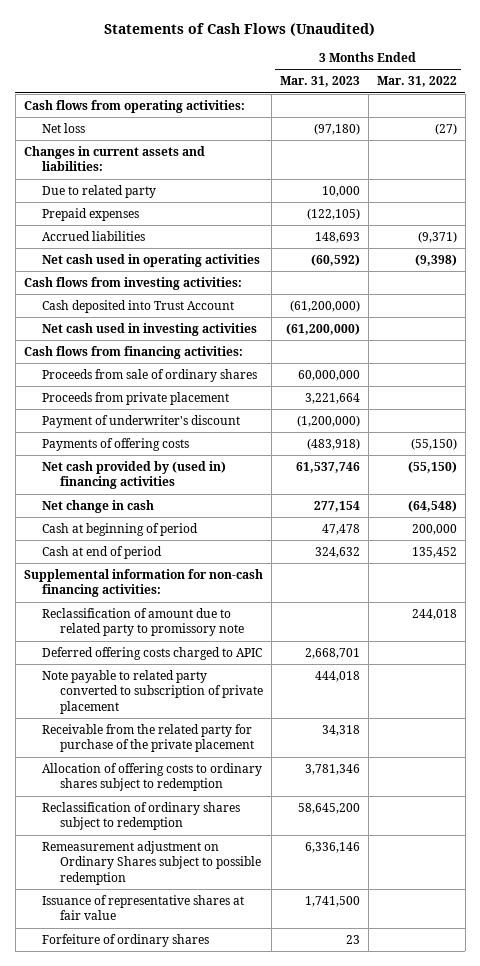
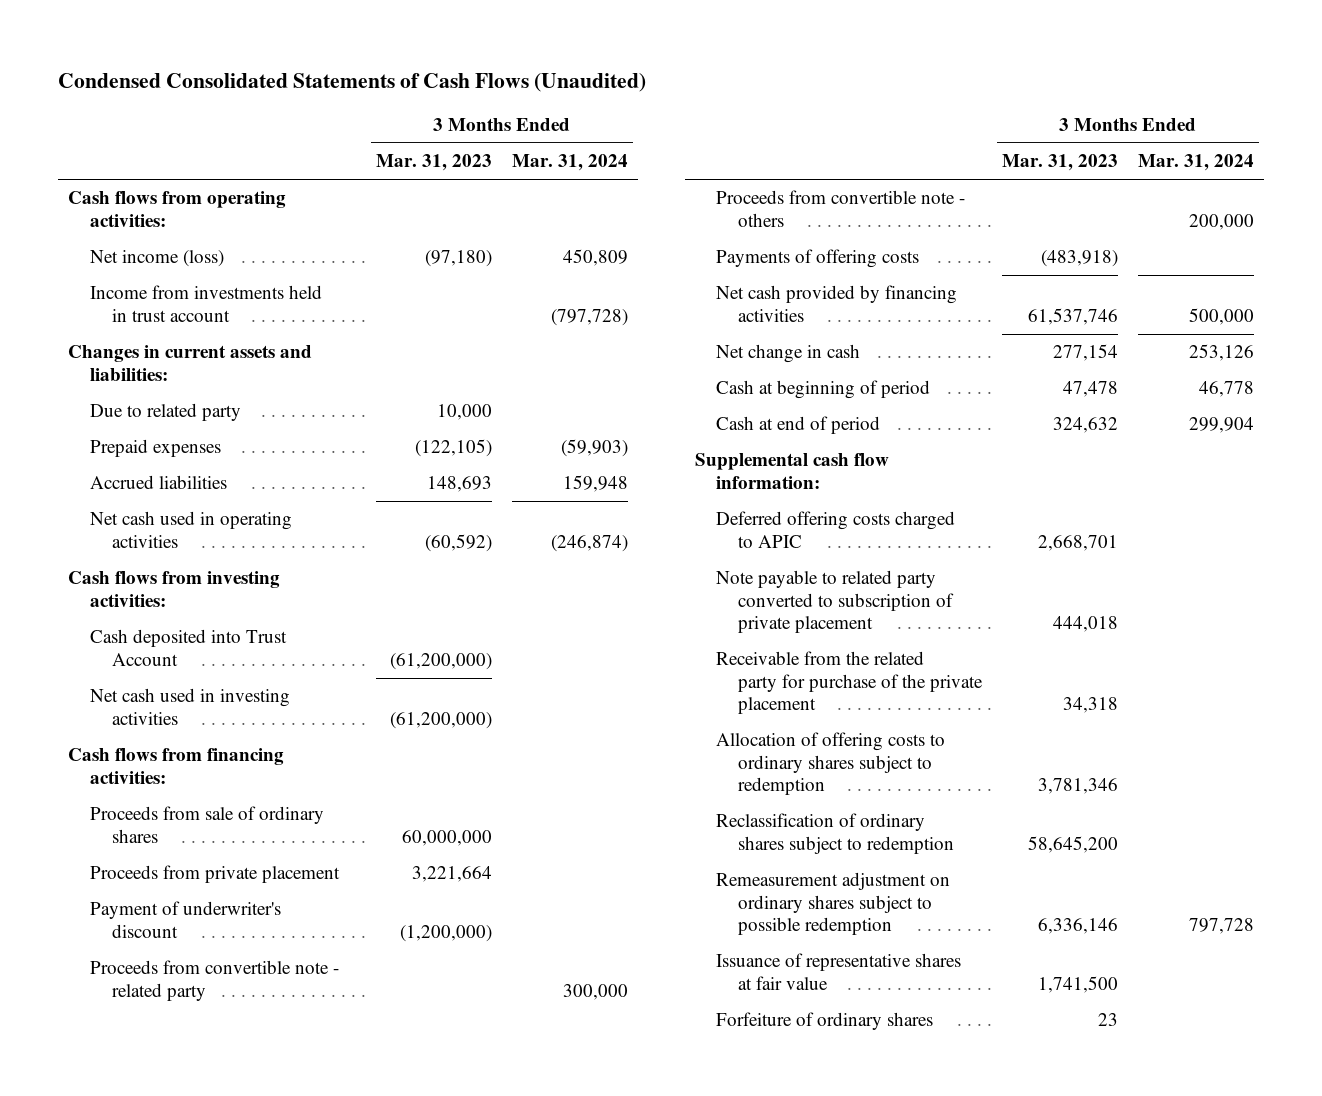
- Statements of Cash Flows (Unaudited)
+ Condensed Consolidated Statements of Cash Flows (Unaudited)
- | 3 Months Ended Mar. 31, 2023 | 3 Months Ended Mar. 31, 2022
+ | 3 Months Ended Mar. 31, 2023 | 3 Months Ended Mar. 31, 2024
- Net loss | (97,180) | (27)
+ Net income (loss) | (97,180) | 450,809
+ Income from investments held in trust account | | (797,728)
+ Proceeds from convertible note - related party | | 300,000
+ Proceeds from convertible note - others | | 200,000
- Net cash provided by (used in) financing activities | 61,537,746 | (55,150)
+ Net cash provided by financing activities | 61,537,746 | 500,000
- Supplemental information for non-cash financing activities:
- Reclassification of amount due to related party to promissory note | | 244,018
+ Supplemental cash flow information:
- Remeasurement adjustment on Ordinary Shares subject to possible redemption | 6,336,146 |
+ Remeasurement adjustment on ordinary shares subject to possible redemption | 6,336,146 | 797,728

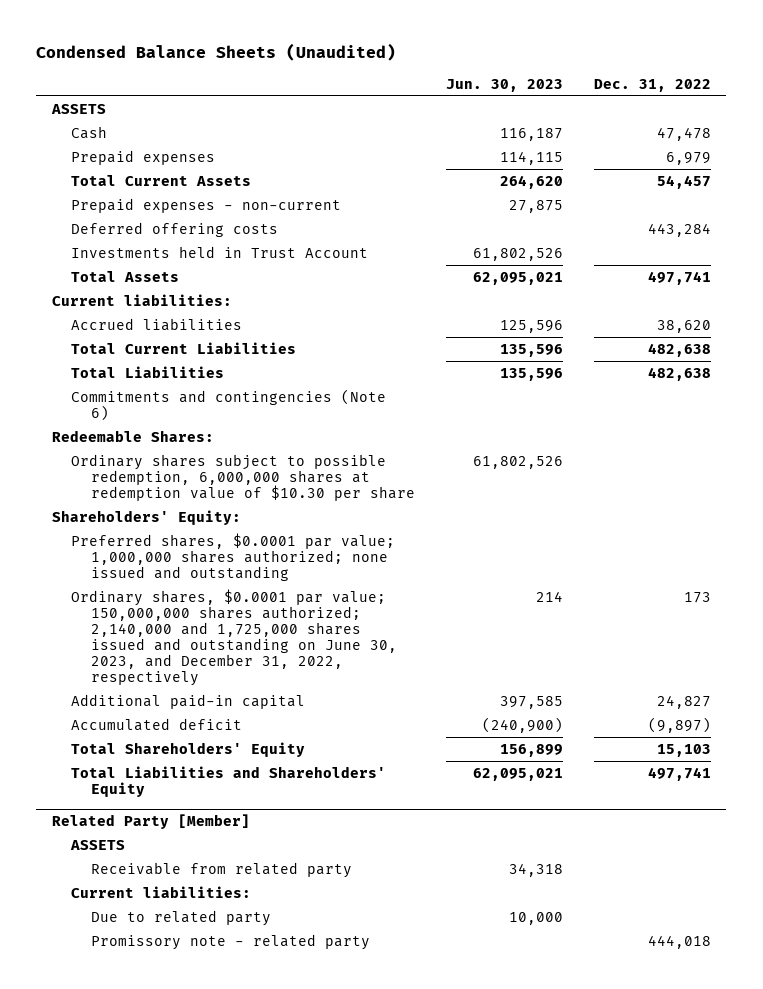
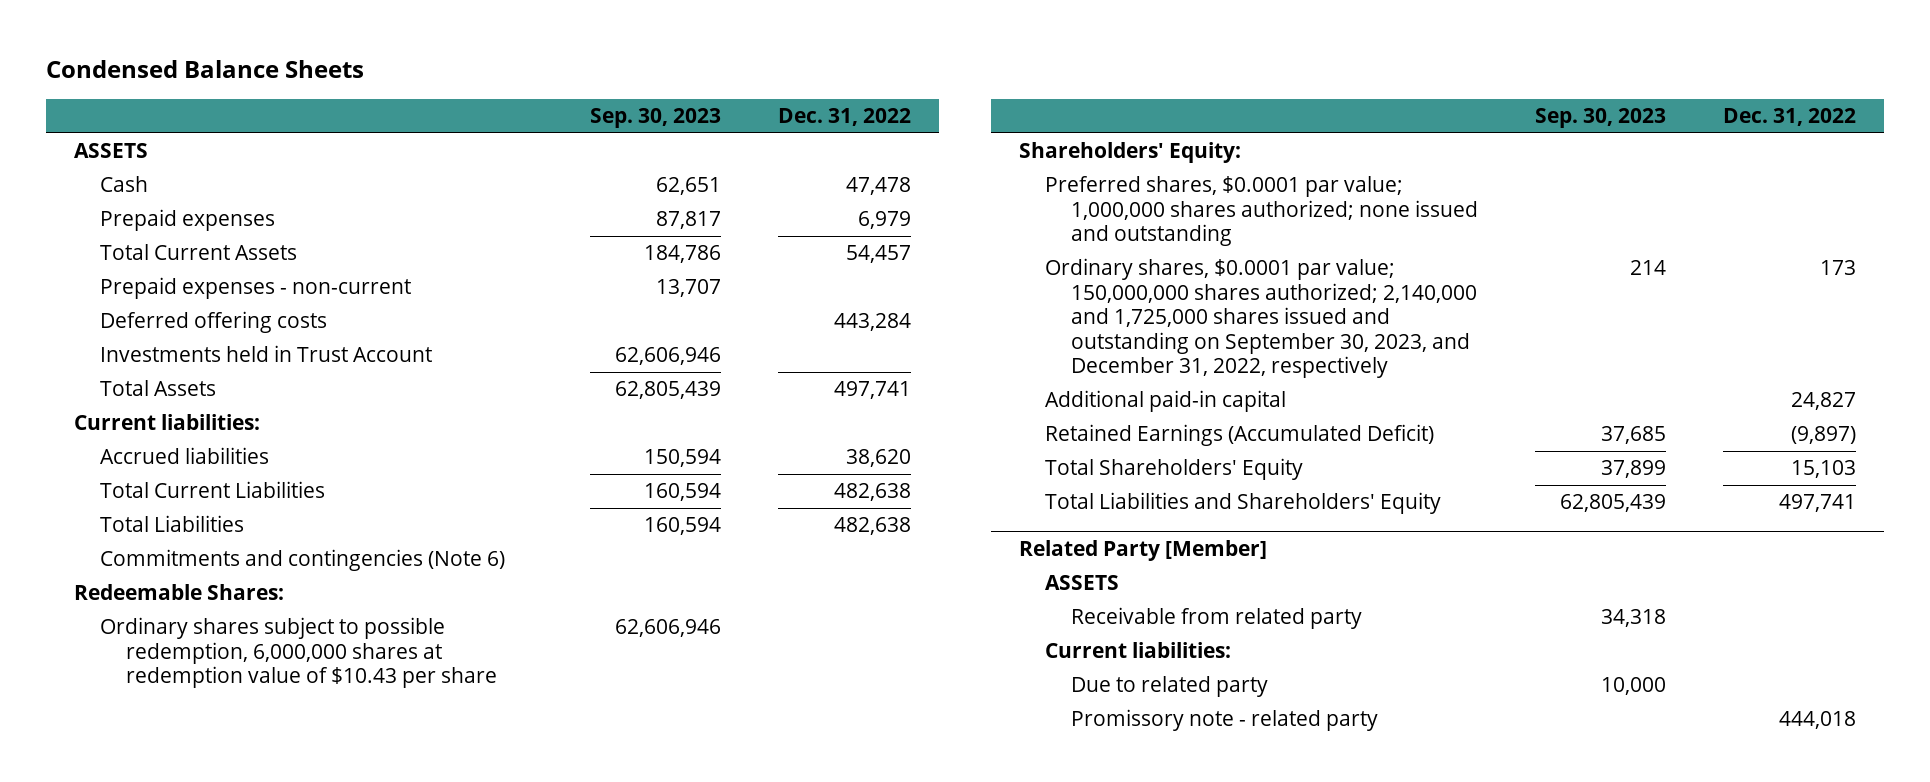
- Condensed Balance Sheets (Unaudited)
+ Condensed Balance Sheets
- | Jun. 30, 2023 | Dec. 31, 2022
+ | Sep. 30, 2023 | Dec. 31, 2022
- Ordinary shares subject to possible redemption, 6,000,000 shares at redemption value of $10.30 per share | 61,802,526 |
+ Ordinary shares subject to possible redemption, 6,000,000 shares at redemption value of $10.43 per share | 62,606,946 |
- Ordinary shares, $0.0001 par value; 150,000,000 shares authorized; 2,140,000 and 1,725,000 shares issued and outstanding on June 30, 2023, and December 31, 2022, respectively | 214 | 173
+ Ordinary shares, $0.0001 par value; 150,000,000 shares authorized; 2,140,000 and 1,725,000 shares issued and outstanding on September 30, 2023, and December 31, 2022, respectively | 214 | 173
- Accumulated deficit | (240,900) | (9,897)
+ Retained Earnings (Accumulated Deficit) | 37,685 | (9,897)

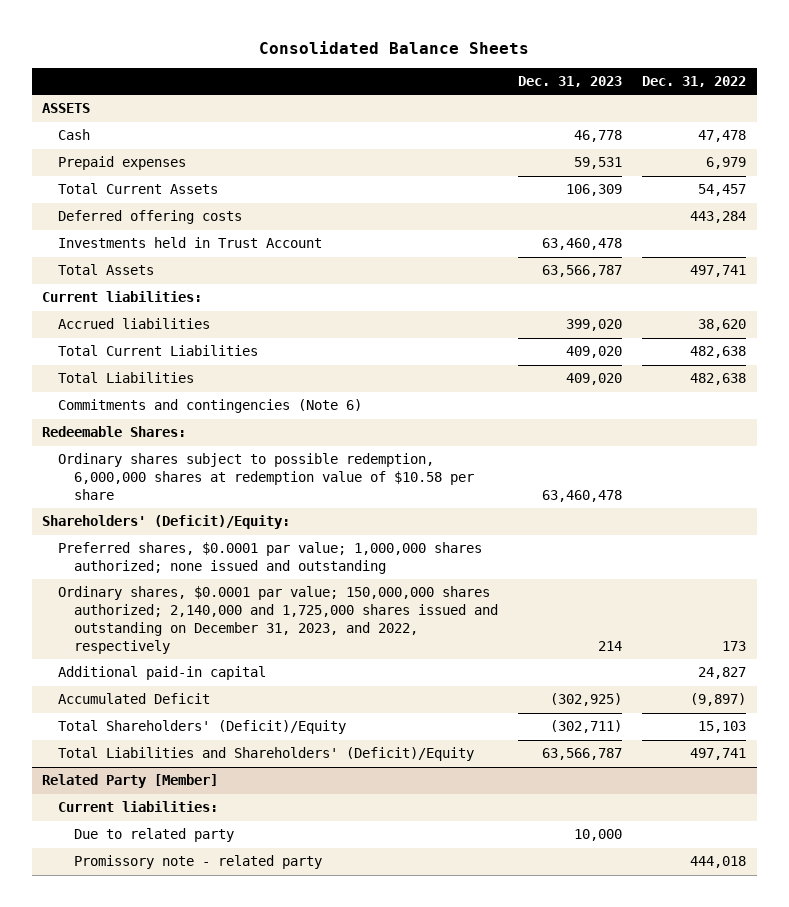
- Condensed Balance Sheets
+ Consolidated Balance Sheets
- | Sep. 30, 2023 | Dec. 31, 2022
+ | Dec. 31, 2023 | Dec. 31, 2022
- Prepaid expenses - non-current | 13,707 |
- Ordinary shares subject to possible redemption, 6,000,000 shares at redemption value of $10.43 per share | 62,606,946 |
- Shareholders' Equity:
+ Ordinary shares subject to possible redemption, 6,000,000 shares at redemption value of $10.58 per share | 63,460,478 |
+ Shareholders' (Deficit)/Equity:
- Ordinary shares, $0.0001 par value; 150,000,000 shares authorized; 2,140,000 and 1,725,000 shares issued and outstanding on September 30, 2023, and December 31, 2022, respectively | 214 | 173
+ Ordinary shares, $0.0001 par value; 150,000,000 shares authorized; 2,140,000 and 1,725,000 shares issued and outstanding on December 31, 2023, and 2022, respectively | 214 | 173
- Retained Earnings (Accumulated Deficit) | 37,685 | (9,897)
- Total Shareholders' Equity | 37,899 | 15,103
- Total Liabilities and Shareholders' Equity | 62,805,439 | 497,741
+ Accumulated Deficit | (302,925) | (9,897)
+ Total Shareholders' (Deficit)/Equity | (302,711) | 15,103
+ Total Liabilities and Shareholders' (Deficit)/Equity | 63,566,787 | 497,741
@ Related Party [Member]
- ASSETS
- Receivable from related party | 34,318 |

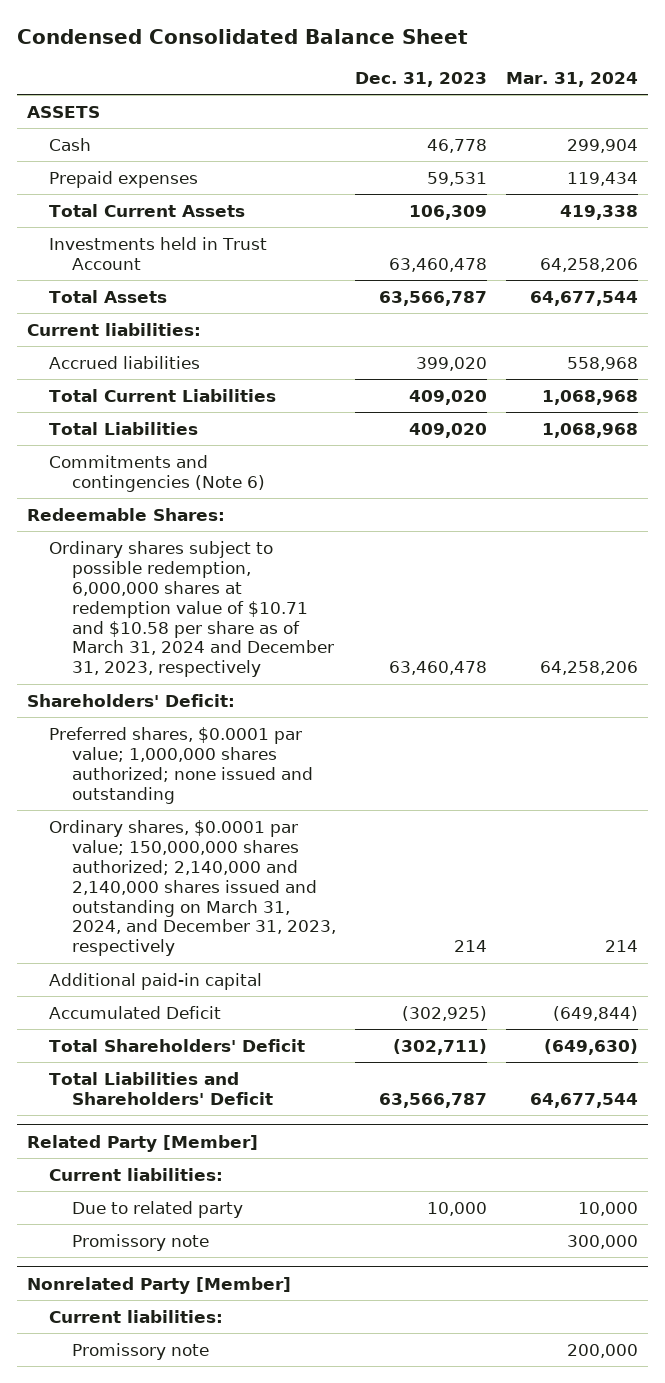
- Consolidated Balance Sheets
+ Condensed Consolidated Balance Sheet
- | Dec. 31, 2023 | Dec. 31, 2022
+ | Dec. 31, 2023 | Mar. 31, 2024
- Deferred offering costs | | 443,284
- Ordinary shares subject to possible redemption, 6,000,000 shares at redemption value of $10.58 per share | 63,460,478 |
- Shareholders' (Deficit)/Equity:
+ Ordinary shares subject to possible redemption, 6,000,000 shares at redemption value of $10.71 and $10.58 per share as of March 31, 2024 and December 31, 2023, respectively | 63,460,478 | 64,258,206
+ Shareholders' Deficit:
- Ordinary shares, $0.0001 par value; 150,000,000 shares authorized; 2,140,000 and 1,725,000 shares issued and outstanding on December 31, 2023, and 2022, respectively | 214 | 173
+ Ordinary shares, $0.0001 par value; 150,000,000 shares authorized; 2,140,000 and 2,140,000 shares issued and outstanding on March 31, 2024, and December 31, 2023, respectively | 214 | 214
- Total Shareholders' (Deficit)/Equity | (302,711) | 15,103
- Total Liabilities and Shareholders' (Deficit)/Equity | 63,566,787 | 497,741
+ Total Shareholders' Deficit | (302,711) | (649,630)
+ Total Liabilities and Shareholders' Deficit | 63,566,787 | 64,677,544
@ Related Party [Member]
- Promissory note - related party | | 444,018
+ Promissory note | | 300,000
+ Nonrelated Party [Member]
+ Current liabilities:
+ Promissory note | | 200,000

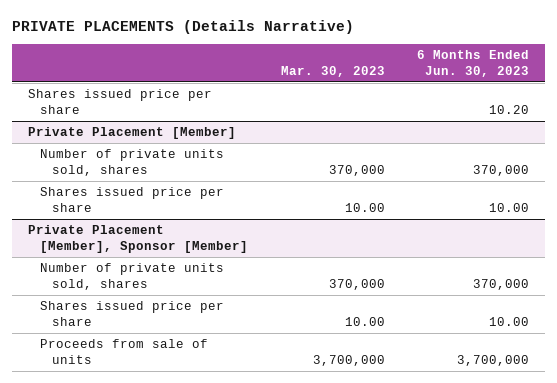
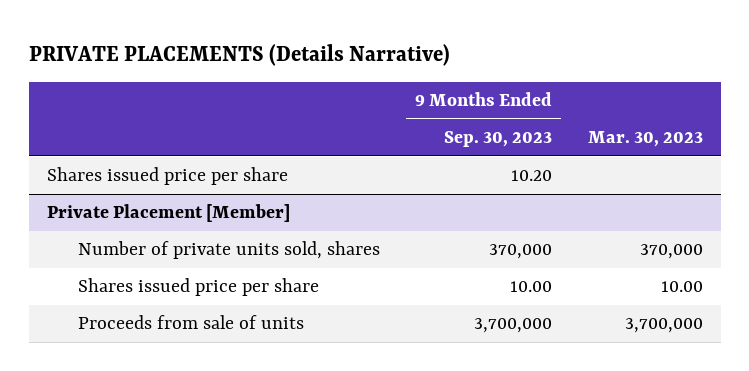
- | Mar. 30, 2023 | 6 Months Ended Jun. 30, 2023
+ | 9 Months Ended Sep. 30, 2023 | Mar. 30, 2023
- Private Placement [Member], Sponsor [Member]
- Number of private units sold, shares | 370,000 | 370,000
- Shares issued price per share | 10.00 | 10.00

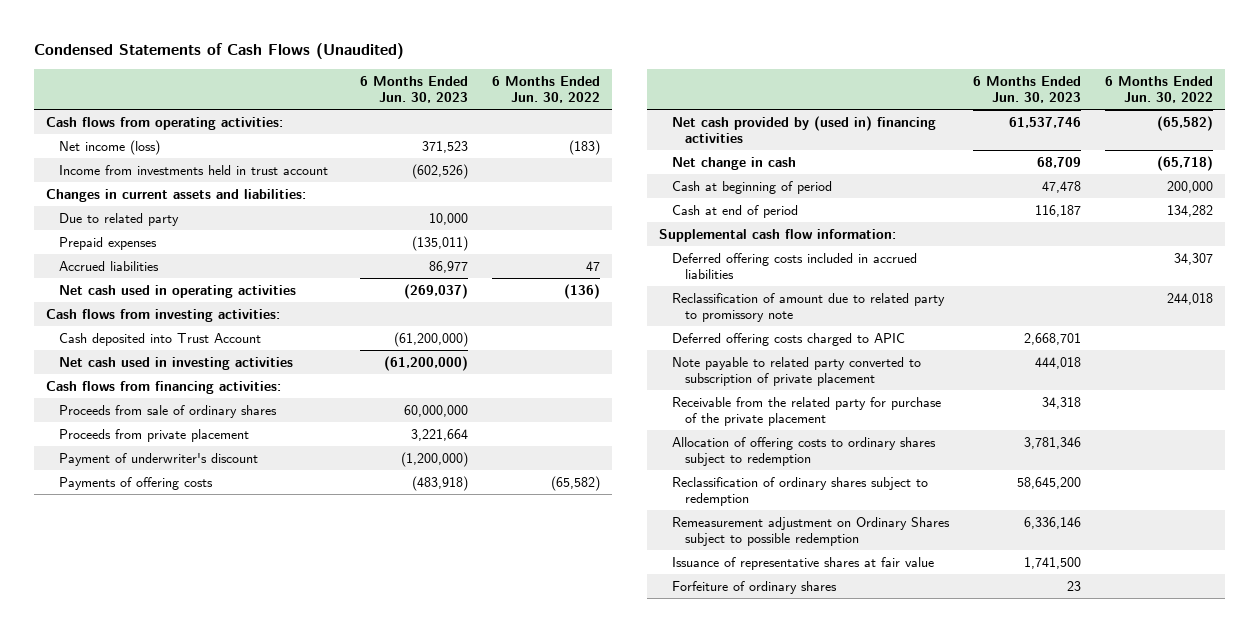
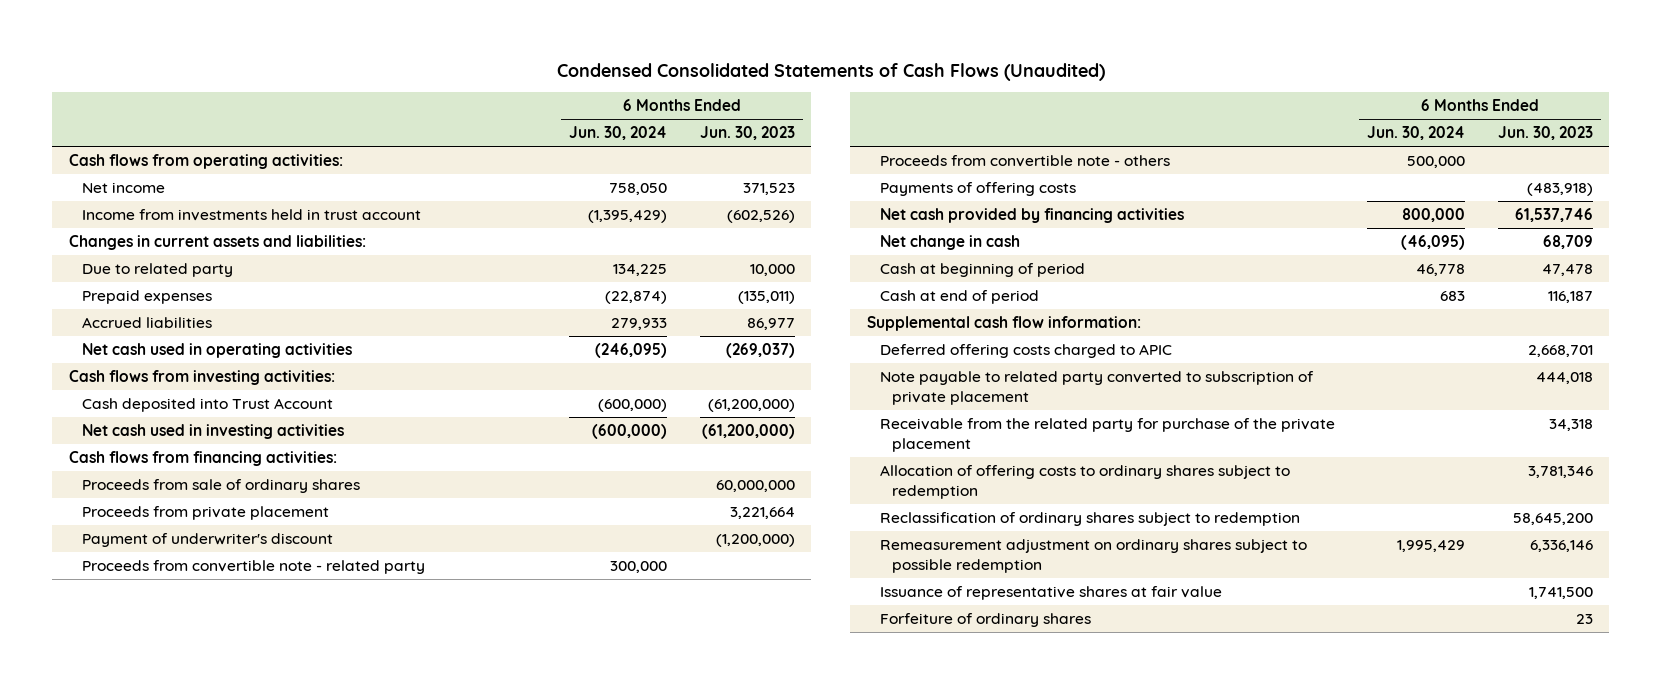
- Condensed Statements of Cash Flows (Unaudited)
+ Condensed Consolidated Statements of Cash Flows (Unaudited)
- | 6 Months Ended Jun. 30, 2023 | 6 Months Ended Jun. 30, 2022
+ | 6 Months Ended Jun. 30, 2024 | 6 Months Ended Jun. 30, 2023
- Net income (loss) | 371,523 | (183)
+ Net income | 758,050 | 371,523
+ Proceeds from convertible note - related party | 300,000 |
+ Proceeds from convertible note - others | 500,000 |
- Net cash provided by (used in) financing activities | 61,537,746 | (65,582)
+ Net cash provided by financing activities | 800,000 | 61,537,746
- Deferred offering costs included in accrued liabilities | | 34,307
- Reclassification of amount due to related party to promissory note | | 244,018
- Remeasurement adjustment on Ordinary Shares subject to possible redemption | 6,336,146 |
+ Remeasurement adjustment on ordinary shares subject to possible redemption | 1,995,429 | 6,336,146

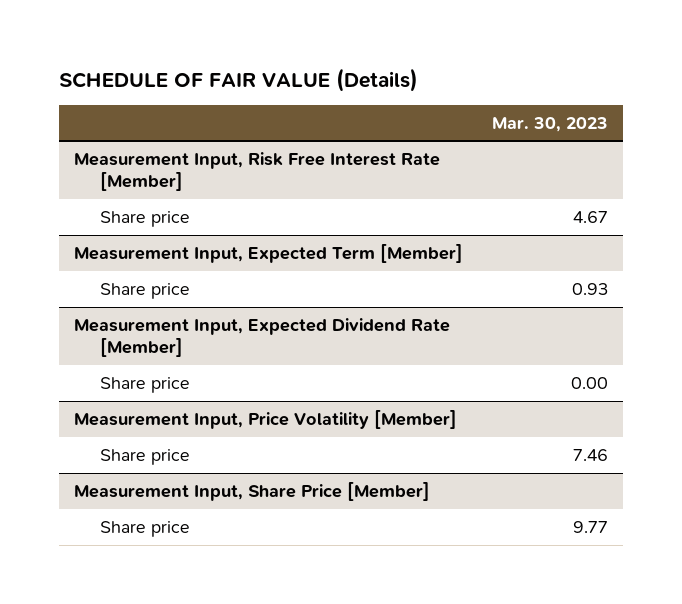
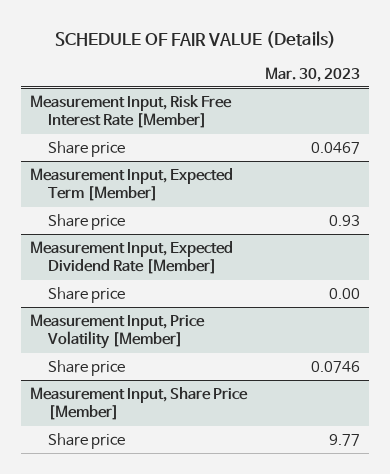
@ Measurement Input, Risk Free Interest Rate [Member]
- Share price | 4.67
+ Share price | 0.0467
@ Measurement Input, Price Volatility [Member]
- Share price | 7.46
+ Share price | 0.0746

